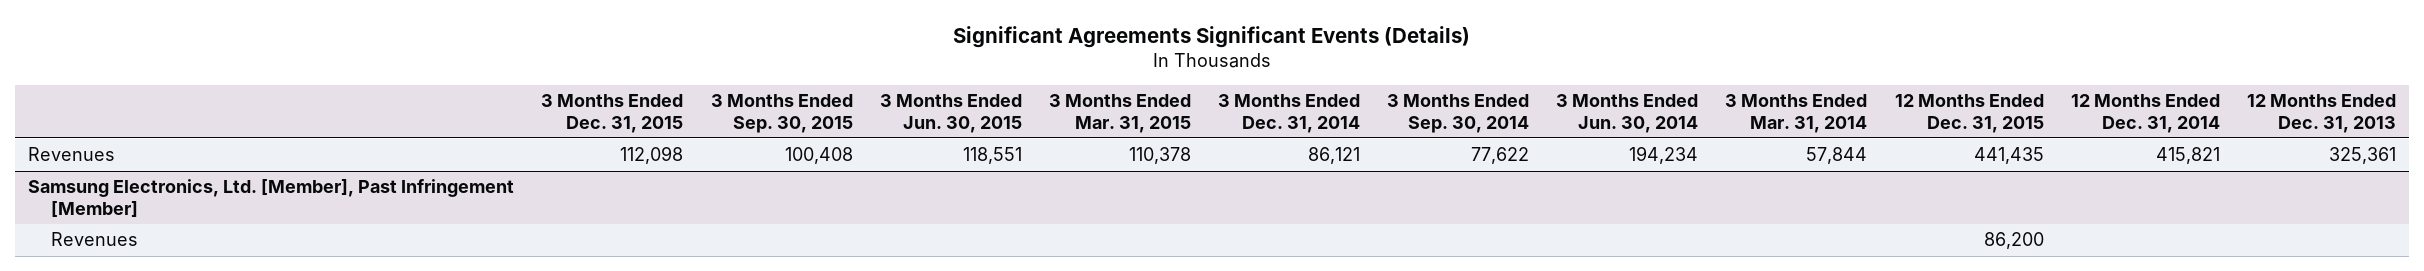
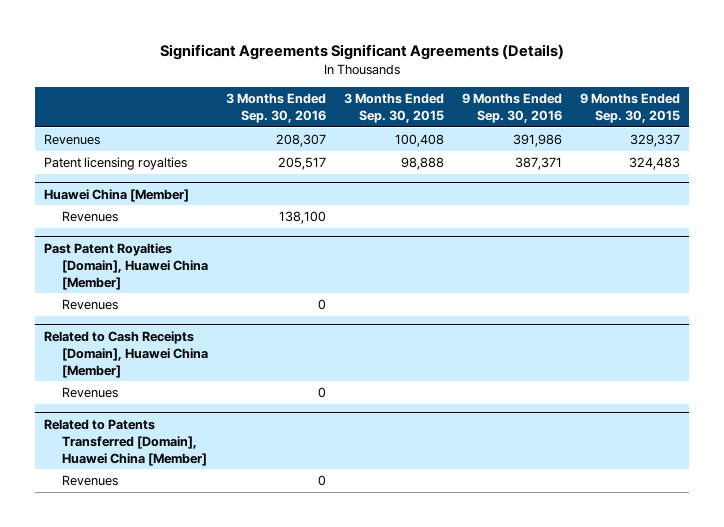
- Significant Agreements Significant Events (Details)
+ Significant Agreements Significant Agreements (Details)
- | 3 Months Ended Dec. 31, 2015 | 3 Months Ended Sep. 30, 2015 | 3 Months Ended Jun. 30, 2015 | 3 Months Ended Mar. 31, 2015 | 3 Months Ended Dec. 31, 2014 | 3 Months Ended Sep. 30, 2014 | 3 Months Ended Jun. 30, 2014 | 3 Months Ended Mar. 31, 2014 | 12 Months Ended Dec. 31, 2015 | 12 Months Ended Dec. 31, 2014 | 12 Months Ended Dec. 31, 2013
+ | 3 Months Ended Sep. 30, 2016 | 3 Months Ended Sep. 30, 2015 | 9 Months Ended Sep. 30, 2016 | 9 Months Ended Sep. 30, 2015
- Samsung Electronics, Ltd. [Member], Past Infringement [Member]
- Revenues | | | | | | | | | 86,200 | |
+ Patent licensing royalties | 205,517 | 98,888 | 387,371 | 324,483
+ Huawei China [Member]
+ Revenues | 138,100 | | |
+ Past Patent Royalties [Domain], Huawei China [Member]
+ Revenues | 0 | | |
+ Related to Cash Receipts [Domain], Huawei China [Member]
+ Revenues | 0 | | |
+ Related to Patents Transferred [Domain], Huawei China [Member]
+ Revenues | 0 | | |

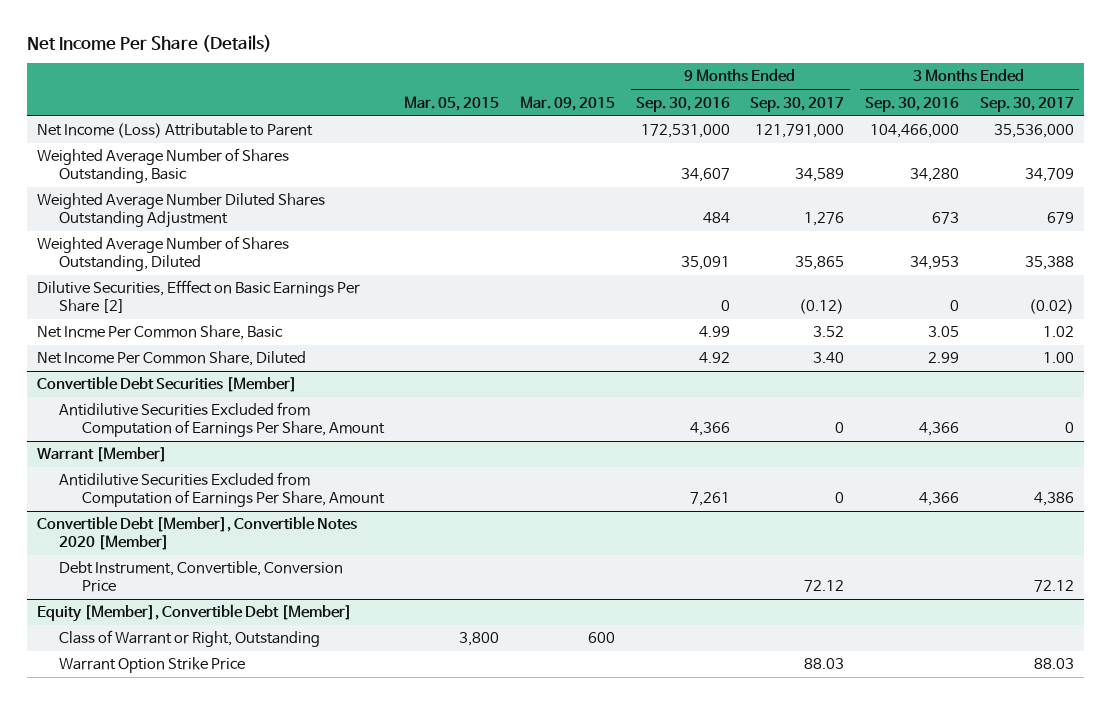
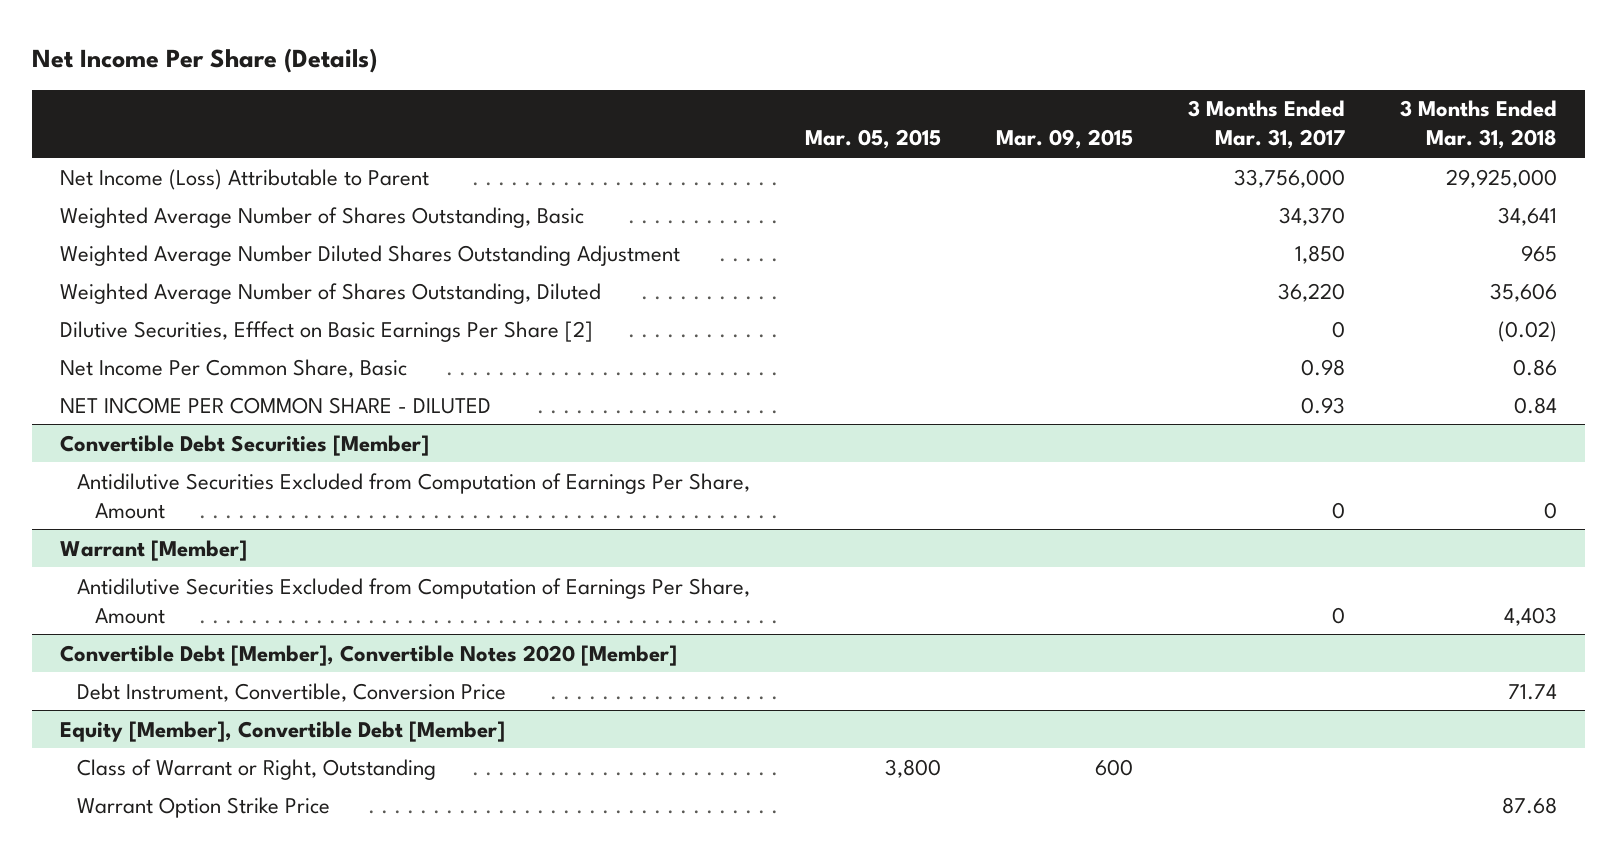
- | Mar. 05, 2015 | Mar. 09, 2015 | 9 Months Ended Sep. 30, 2016 | 9 Months Ended Sep. 30, 2017 | 3 Months Ended Sep. 30, 2016 | 3 Months Ended Sep. 30, 2017
+ | Mar. 05, 2015 | Mar. 09, 2015 | 3 Months Ended Mar. 31, 2017 | 3 Months Ended Mar. 31, 2018
- Net Incme Per Common Share, Basic | | | 4.99 | 3.52 | 3.05 | 1.02
- Net Income Per Common Share, Diluted | | | 4.92 | 3.40 | 2.99 | 1.00
+ Net Income Per Common Share, Basic | | | 0.98 | 0.86
+ NET INCOME PER COMMON SHARE - DILUTED | | | 0.93 | 0.84

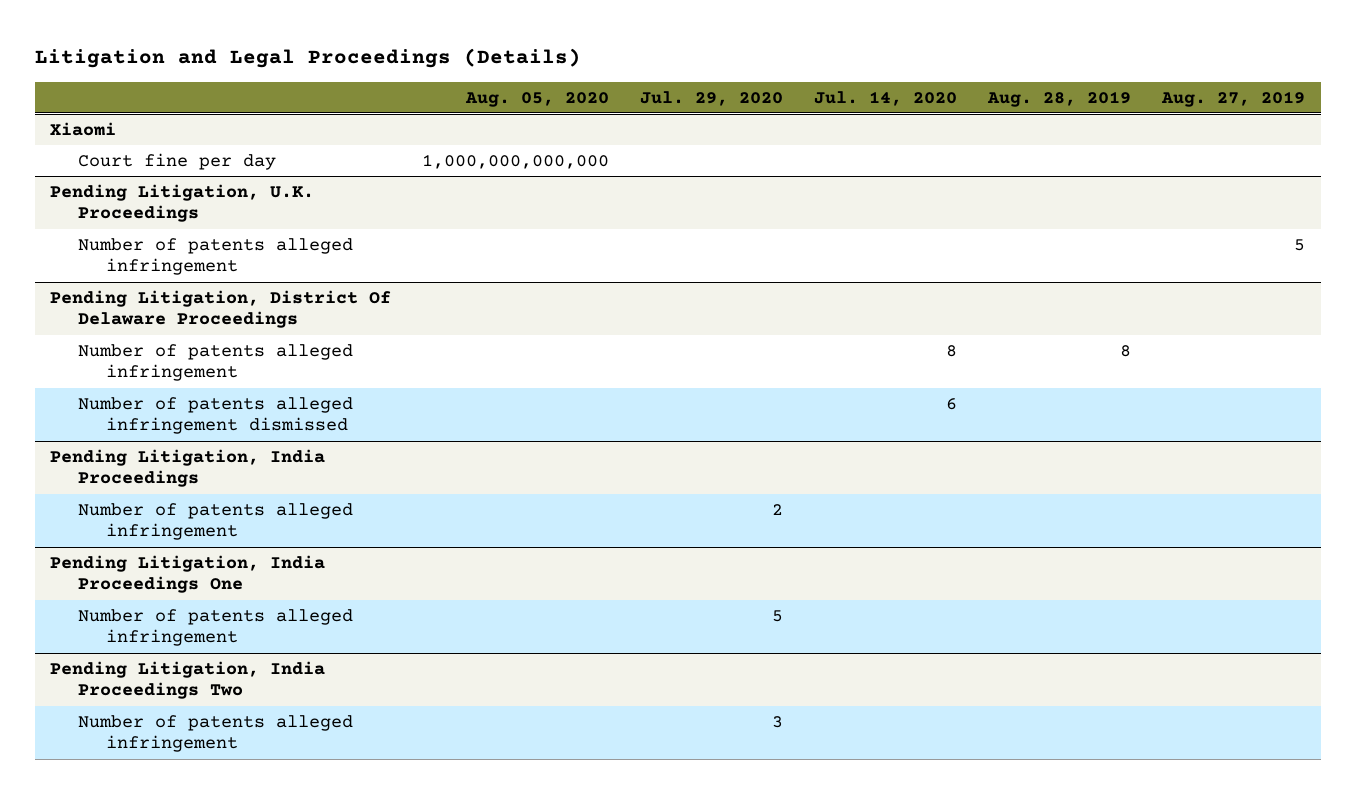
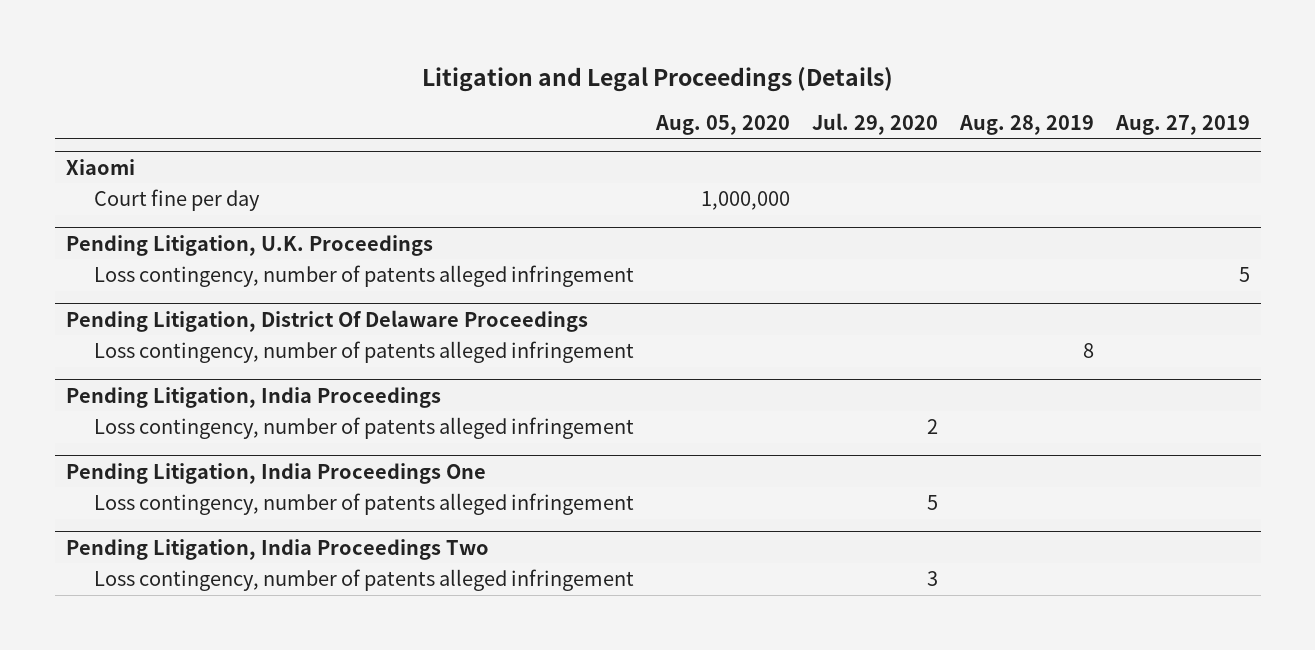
- | Aug. 05, 2020 | Jul. 29, 2020 | Jul. 14, 2020 | Aug. 28, 2019 | Aug. 27, 2019
+ | Aug. 05, 2020 | Jul. 29, 2020 | Aug. 28, 2019 | Aug. 27, 2019
@ Xiaomi
- Court fine per day | 1,000,000,000,000 | | | |
+ Court fine per day | 1,000,000 | | |
@ Pending Litigation, U.K. Proceedings
- Number of patents alleged infringement | | | | | 5
+ Loss contingency, number of patents alleged infringement | | | | 5
@ Pending Litigation, District Of Delaware Proceedings
- Number of patents alleged infringement | | | 8 | 8 |
- Number of patents alleged infringement dismissed | | | 6 | |
+ Loss contingency, number of patents alleged infringement | | | 8 |
@ Pending Litigation, India Proceedings
- Number of patents alleged infringement | | 2 | | |
+ Loss contingency, number of patents alleged infringement | | 2 | |
@ Pending Litigation, India Proceedings One
- Number of patents alleged infringement | | 5 | | |
+ Loss contingency, number of patents alleged infringement | | 5 | |
@ Pending Litigation, India Proceedings Two
- Number of patents alleged infringement | | 3 | | |
+ Loss contingency, number of patents alleged infringement | | 3 | |

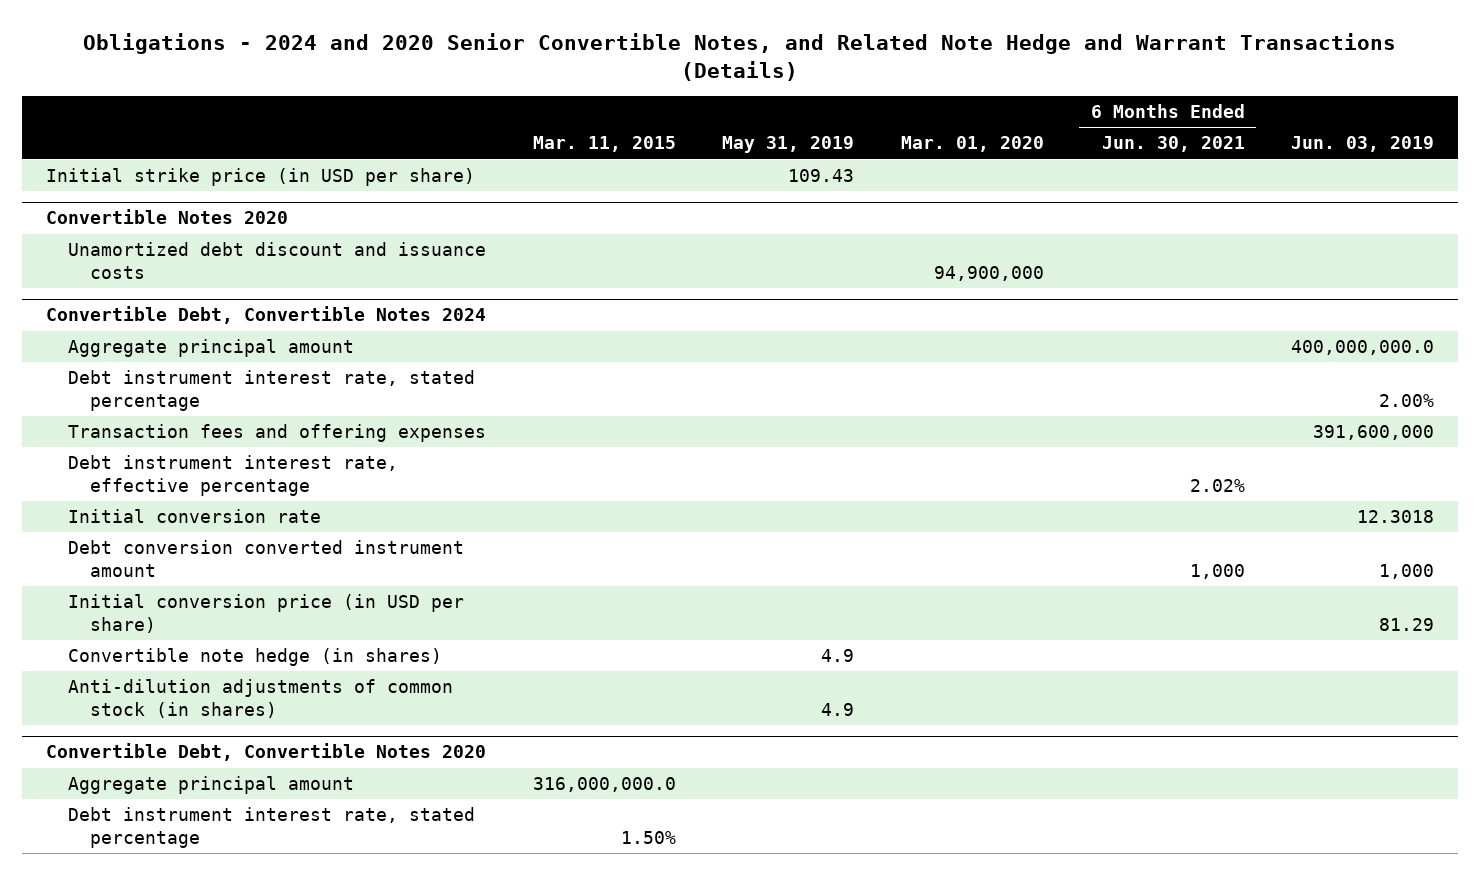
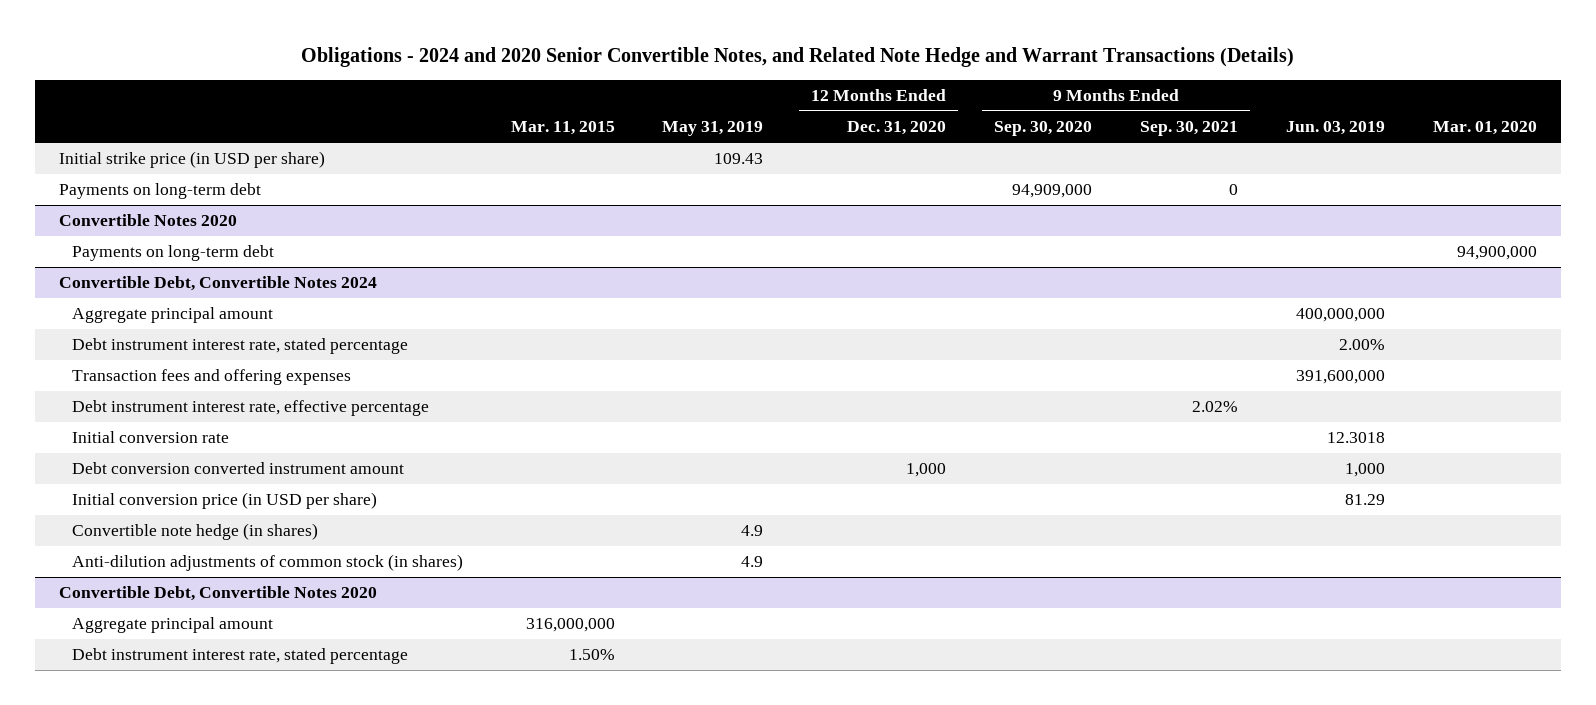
- | Mar. 11, 2015 | May 31, 2019 | Mar. 01, 2020 | 6 Months Ended Jun. 30, 2021 | Jun. 03, 2019
+ | Mar. 11, 2015 | May 31, 2019 | 12 Months Ended Dec. 31, 2020 | 9 Months Ended Sep. 30, 2020 | 9 Months Ended Sep. 30, 2021 | Jun. 03, 2019 | Mar. 01, 2020
+ Payments on long-term debt | | | | 94,909,000 | 0 | |
@ Convertible Notes 2020
- Unamortized debt discount and issuance costs | | | 94,900,000 | |
+ Payments on long-term debt | | | | | | | 94,900,000
@ Convertible Debt, Convertible Notes 2024
- Aggregate principal amount | | | | | 400,000,000.0
+ Aggregate principal amount | | | | | | 400,000,000 |
@ Convertible Debt, Convertible Notes 2020
- Aggregate principal amount | 316,000,000.0 | | | |
+ Aggregate principal amount | 316,000,000 | | | | | |

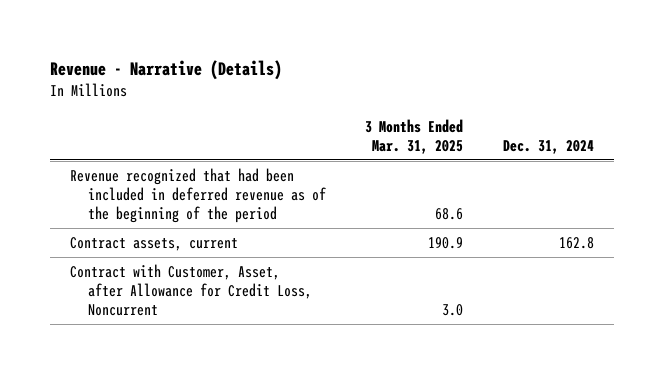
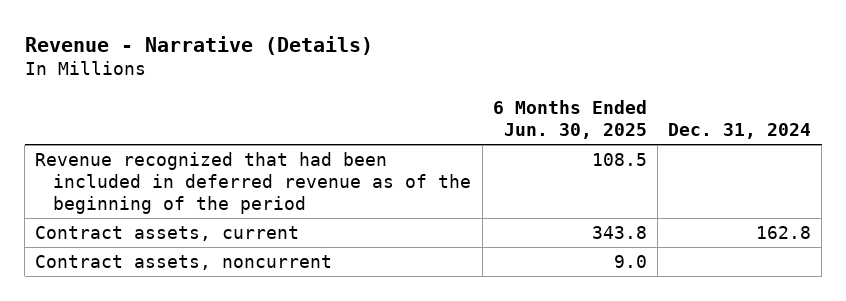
- | 3 Months Ended Mar. 31, 2025 | Dec. 31, 2024
+ | 6 Months Ended Jun. 30, 2025 | Dec. 31, 2024
- Contract with Customer, Asset, after Allowance for Credit Loss, Noncurrent | 3.0 |
+ Contract assets, noncurrent | 9.0 |

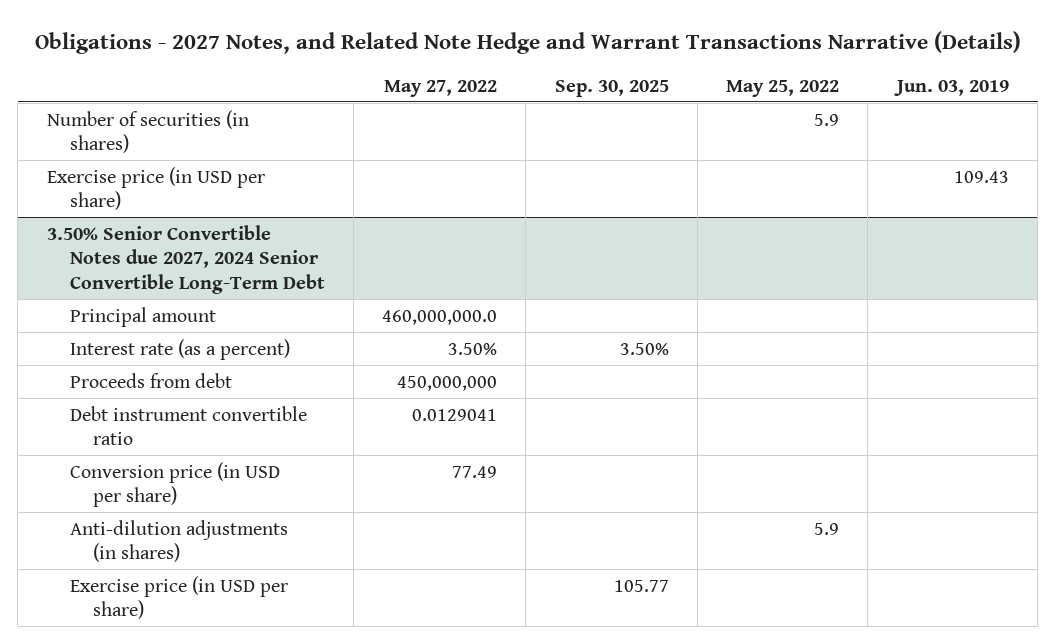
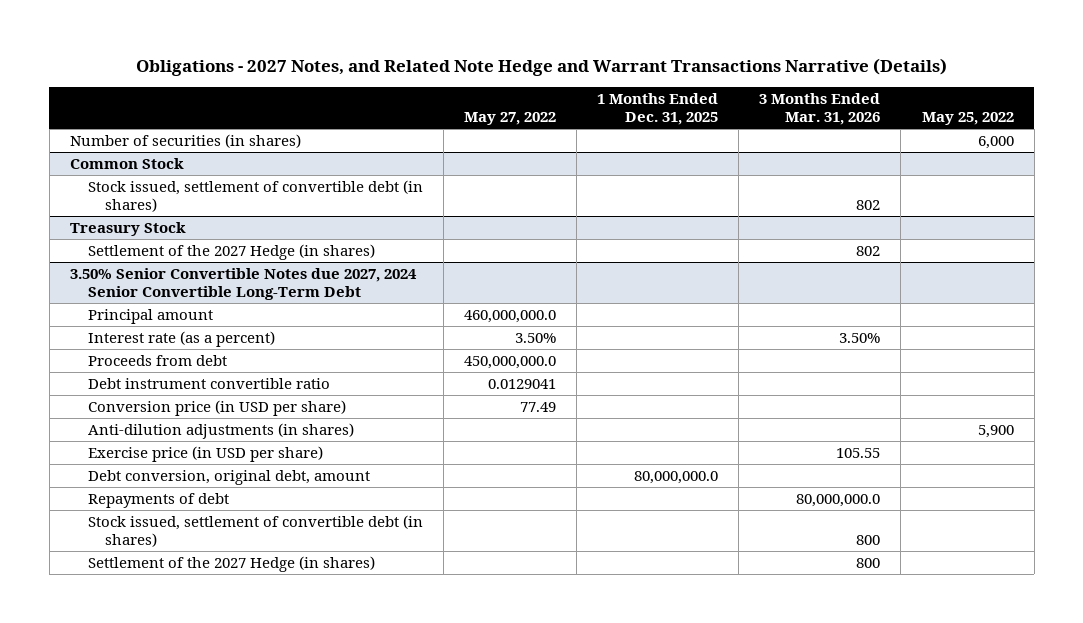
- | May 27, 2022 | Sep. 30, 2025 | May 25, 2022 | Jun. 03, 2019
+ | May 27, 2022 | 1 Months Ended Dec. 31, 2025 | 3 Months Ended Mar. 31, 2026 | May 25, 2022
- Number of securities (in shares) | | | 5.9 |
- Exercise price (in USD per share) | | | | 109.43
+ Number of securities (in shares) | | | | 6,000
+ Common Stock
+ Stock issued, settlement of convertible debt (in shares) | | | 802 |
+ Treasury Stock
+ Settlement of the 2027 Hedge (in shares) | | | 802 |
@ 3.50% Senior Convertible Notes due 2027, 2024 Senior Convertible Long-Term Debt
- Proceeds from debt | 450,000,000 | | |
+ Proceeds from debt | 450,000,000.0 | | |
- Anti-dilution adjustments (in shares) | | | 5.9 |
+ Anti-dilution adjustments (in shares) | | | | 5,900
+ Debt conversion, original debt, amount | | 80,000,000.0 | |
+ Repayments of debt | | | 80,000,000.0 |
+ Stock issued, settlement of convertible debt (in shares) | | | 800 |
+ Settlement of the 2027 Hedge (in shares) | | | 800 |

